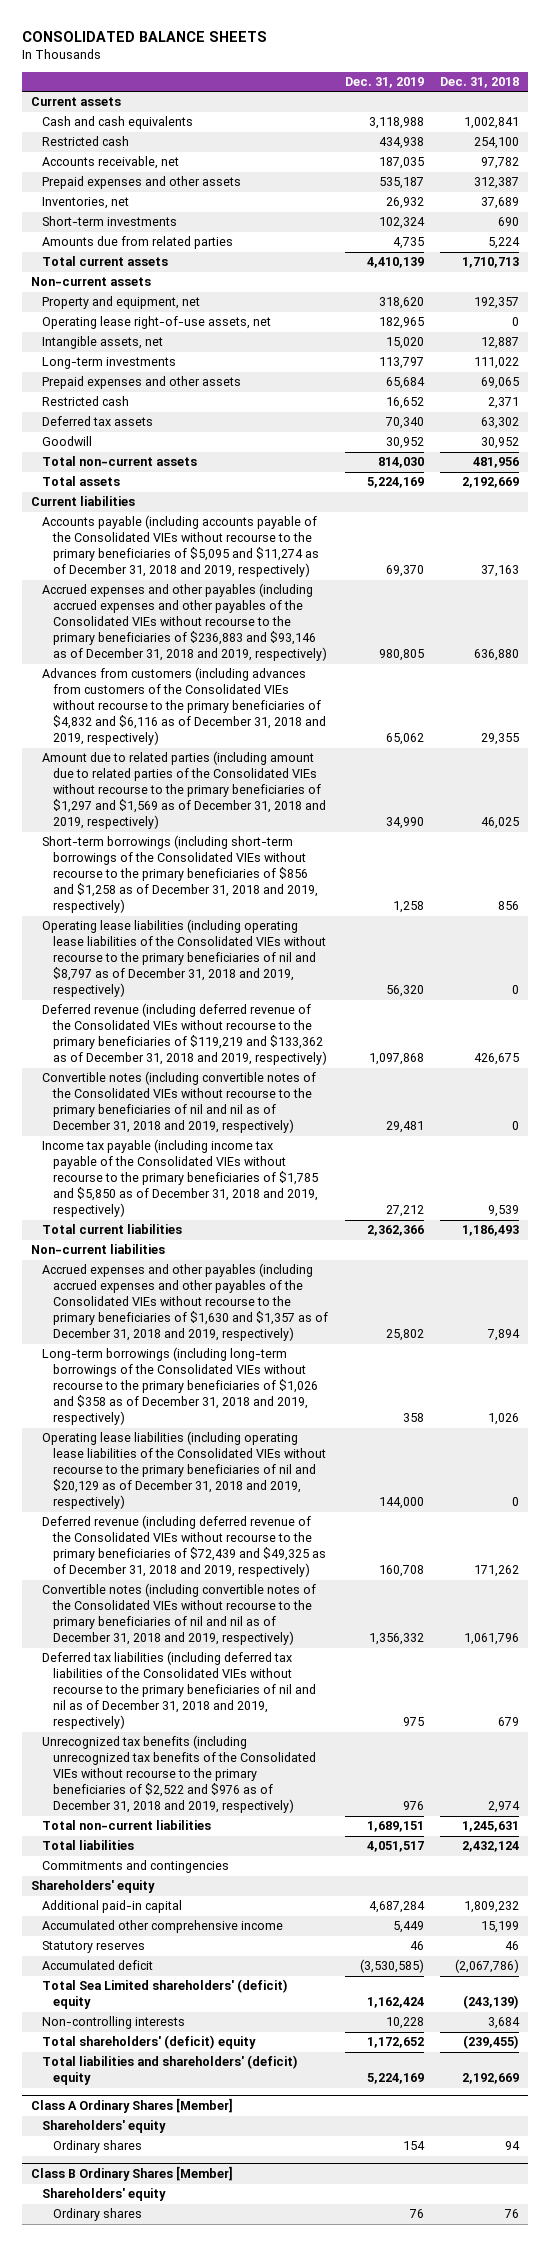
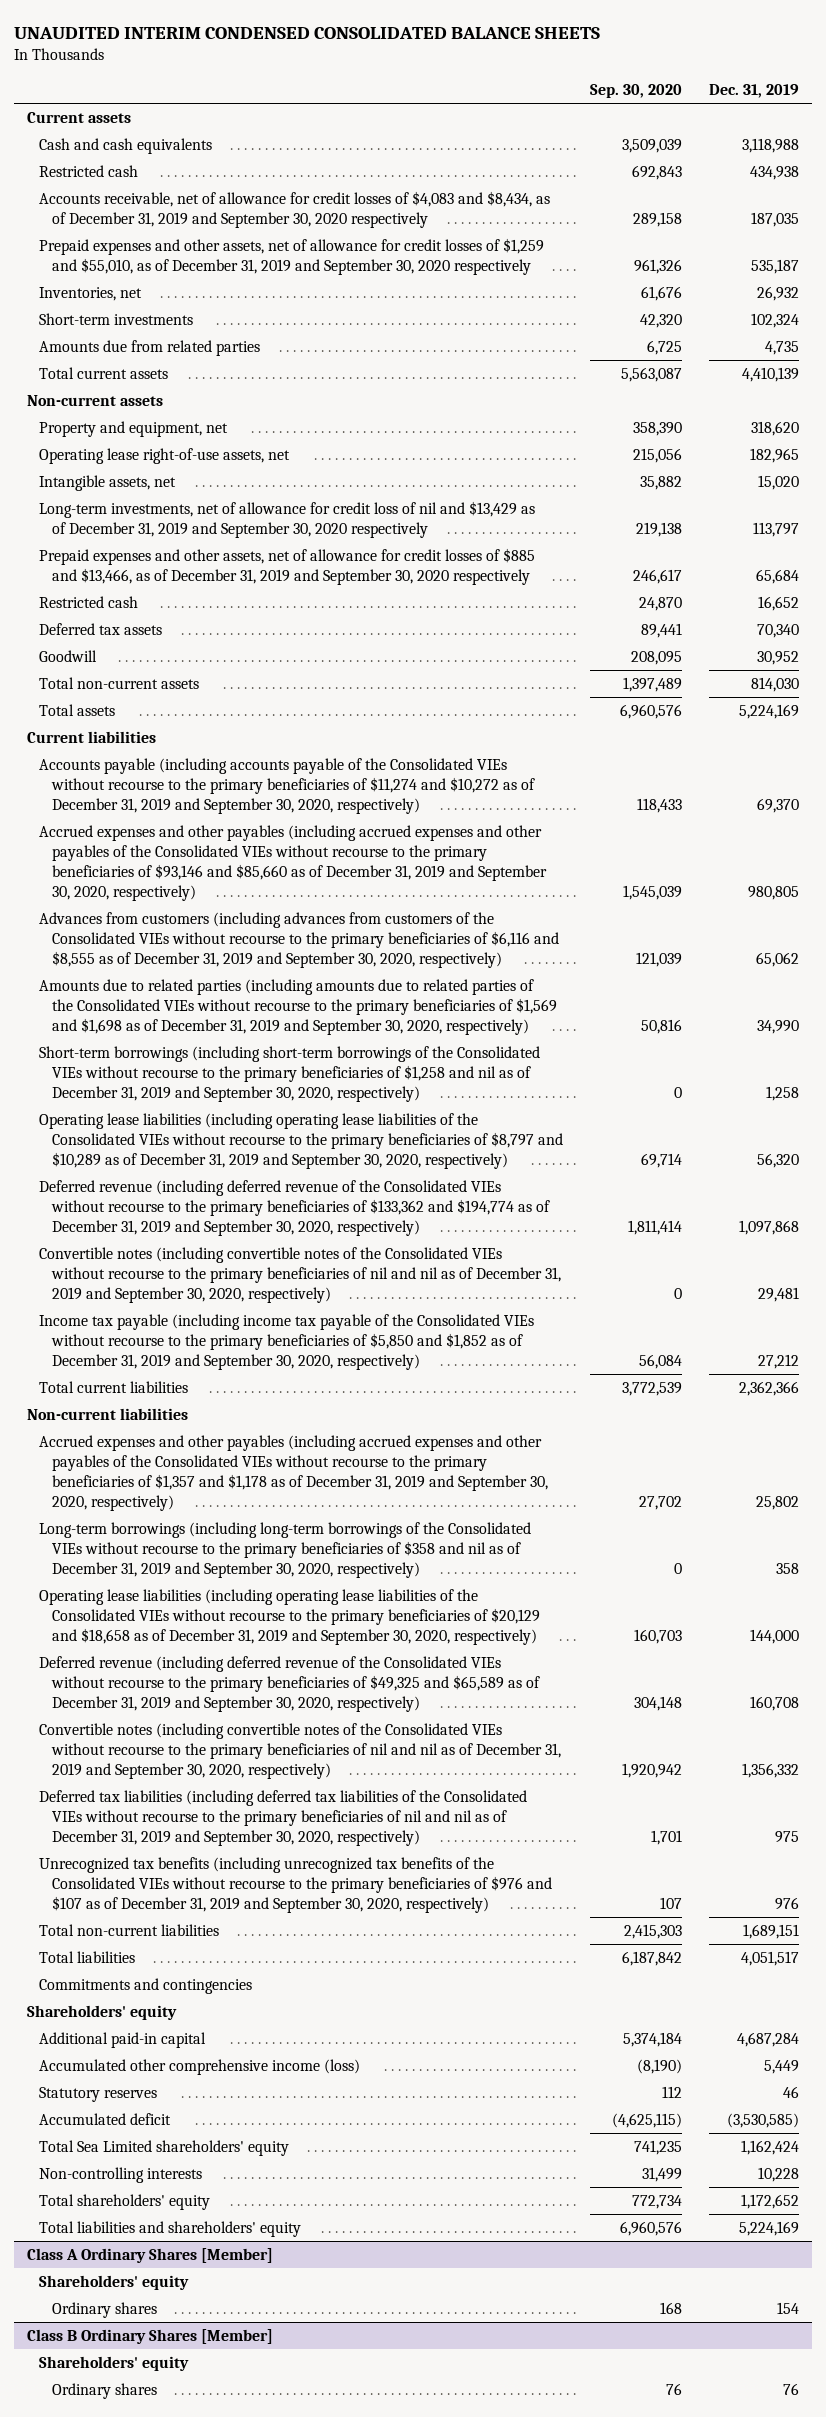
- CONSOLIDATED BALANCE SHEETS
+ UNAUDITED INTERIM CONDENSED CONSOLIDATED BALANCE SHEETS
- | Dec. 31, 2019 | Dec. 31, 2018
+ | Sep. 30, 2020 | Dec. 31, 2019
- Accounts receivable, net | 187,035 | 97,782
- Prepaid expenses and other assets | 535,187 | 312,387
+ Accounts receivable, net of allowance for credit losses of $4,083 and $8,434, as of December 31, 2019 and September 30, 2020 respectively | 289,158 | 187,035
+ Prepaid expenses and other assets, net of allowance for credit losses of $1,259 and $55,010, as of December 31, 2019 and September 30, 2020 respectively | 961,326 | 535,187
- Long-term investments | 113,797 | 111,022
- Prepaid expenses and other assets | 65,684 | 69,065
+ Long-term investments, net of allowance for credit loss of nil and $13,429 as of December 31, 2019 and September 30, 2020 respectively | 219,138 | 113,797
+ Prepaid expenses and other assets, net of allowance for credit losses of $885 and $13,466, as of December 31, 2019 and September 30, 2020 respectively | 246,617 | 65,684
- Accounts payable (including accounts payable of the Consolidated VIEs without recourse to the primary beneficiaries of $5,095 and $11,274 as of December 31, 2018 and 2019, respectively) | 69,370 | 37,163
- Accrued expenses and other payables (including accrued expenses and other payables of the Consolidated VIEs without recourse to the primary beneficiaries of $236,883 and $93,146 as of December 31, 2018 and 2019, respectively) | 980,805 | 636,880
- Advances from customers (including advances from customers of the Consolidated VIEs without recourse to the primary beneficiaries of $4,832 and $6,116 as of December 31, 2018 and 2019, respectively) | 65,062 | 29,355
- Amount due to related parties (including amount due to related parties of the Consolidated VIEs without recourse to the primary beneficiaries of $1,297 and $1,569 as of December 31, 2018 and 2019, respectively) | 34,990 | 46,025
- Short-term borrowings (including short-term borrowings of the Consolidated VIEs without recourse to the primary beneficiaries of $856 and $1,258 as of December 31, 2018 and 2019, respectively) | 1,258 | 856
- Operating lease liabilities (including operating lease liabilities of the Consolidated VIEs without recourse to the primary beneficiaries of nil and $8,797 as of December 31, 2018 and 2019, respectively) | 56,320 | 0
- Deferred revenue (including deferred revenue of the Consolidated VIEs without recourse to the primary beneficiaries of $119,219 and $133,362 as of December 31, 2018 and 2019, respectively) | 1,097,868 | 426,675
- Convertible notes (including convertible notes of the Consolidated VIEs without recourse to the primary beneficiaries of nil and nil as of December 31, 2018 and 2019, respectively) | 29,481 | 0
- Income tax payable (including income tax payable of the Consolidated VIEs without recourse to the primary beneficiaries of $1,785 and $5,850 as of December 31, 2018 and 2019, respectively) | 27,212 | 9,539
+ Accounts payable (including accounts payable of the Consolidated VIEs without recourse to the primary beneficiaries of $11,274 and $10,272 as of December 31, 2019 and September 30, 2020, respectively) | 118,433 | 69,370
+ Accrued expenses and other payables (including accrued expenses and other payables of the Consolidated VIEs without recourse to the primary beneficiaries of $93,146 and $85,660 as of December 31, 2019 and September 30, 2020, respectively) | 1,545,039 | 980,805
+ Advances from customers (including advances from customers of the Consolidated VIEs without recourse to the primary beneficiaries of $6,116 and $8,555 as of December 31, 2019 and September 30, 2020, respectively) | 121,039 | 65,062
+ Amounts due to related parties (including amounts due to related parties of the Consolidated VIEs without recourse to the primary beneficiaries of $1,569 and $1,698 as of December 31, 2019 and September 30, 2020, respectively) | 50,816 | 34,990
+ Short-term borrowings (including short-term borrowings of the Consolidated VIEs without recourse to the primary beneficiaries of $1,258 and nil as of December 31, 2019 and September 30, 2020, respectively) | 0 | 1,258
+ Operating lease liabilities (including operating lease liabilities of the Consolidated VIEs without recourse to the primary beneficiaries of $8,797 and $10,289 as of December 31, 2019 and September 30, 2020, respectively) | 69,714 | 56,320
+ Deferred revenue (including deferred revenue of the Consolidated VIEs without recourse to the primary beneficiaries of $133,362 and $194,774 as of December 31, 2019 and September 30, 2020, respectively) | 1,811,414 | 1,097,868
+ Convertible notes (including convertible notes of the Consolidated VIEs without recourse to the primary beneficiaries of nil and nil as of December 31, 2019 and September 30, 2020, respectively) | 0 | 29,481
+ Income tax payable (including income tax payable of the Consolidated VIEs without recourse to the primary beneficiaries of $5,850 and $1,852 as of December 31, 2019 and September 30, 2020, respectively) | 56,084 | 27,212
- Accrued expenses and other payables (including accrued expenses and other payables of the Consolidated VIEs without recourse to the primary beneficiaries of $1,630 and $1,357 as of December 31, 2018 and 2019, respectively) | 25,802 | 7,894
- Long-term borrowings (including long-term borrowings of the Consolidated VIEs without recourse to the primary beneficiaries of $1,026 and $358 as of December 31, 2018 and 2019, respectively) | 358 | 1,026
- Operating lease liabilities (including operating lease liabilities of the Consolidated VIEs without recourse to the primary beneficiaries of nil and $20,129 as of December 31, 2018 and 2019, respectively) | 144,000 | 0
- Deferred revenue (including deferred revenue of the Consolidated VIEs without recourse to the primary beneficiaries of $72,439 and $49,325 as of December 31, 2018 and 2019, respectively) | 160,708 | 171,262
- Convertible notes (including convertible notes of the Consolidated VIEs without recourse to the primary beneficiaries of nil and nil as of December 31, 2018 and 2019, respectively) | 1,356,332 | 1,061,796
- Deferred tax liabilities (including deferred tax liabilities of the Consolidated VIEs without recourse to the primary beneficiaries of nil and nil as of December 31, 2018 and 2019, respectively) | 975 | 679
- Unrecognized tax benefits (including unrecognized tax benefits of the Consolidated VIEs without recourse to the primary beneficiaries of $2,522 and $976 as of December 31, 2018 and 2019, respectively) | 976 | 2,974
+ Accrued expenses and other payables (including accrued expenses and other payables of the Consolidated VIEs without recourse to the primary beneficiaries of $1,357 and $1,178 as of December 31, 2019 and September 30, 2020, respectively) | 27,702 | 25,802
+ Long-term borrowings (including long-term borrowings of the Consolidated VIEs without recourse to the primary beneficiaries of $358 and nil as of December 31, 2019 and September 30, 2020, respectively) | 0 | 358
+ Operating lease liabilities (including operating lease liabilities of the Consolidated VIEs without recourse to the primary beneficiaries of $20,129 and $18,658 as of December 31, 2019 and September 30, 2020, respectively) | 160,703 | 144,000
+ Deferred revenue (including deferred revenue of the Consolidated VIEs without recourse to the primary beneficiaries of $49,325 and $65,589 as of December 31, 2019 and September 30, 2020, respectively) | 304,148 | 160,708
+ Convertible notes (including convertible notes of the Consolidated VIEs without recourse to the primary beneficiaries of nil and nil as of December 31, 2019 and September 30, 2020, respectively) | 1,920,942 | 1,356,332
+ Deferred tax liabilities (including deferred tax liabilities of the Consolidated VIEs without recourse to the primary beneficiaries of nil and nil as of December 31, 2019 and September 30, 2020, respectively) | 1,701 | 975
+ Unrecognized tax benefits (including unrecognized tax benefits of the Consolidated VIEs without recourse to the primary beneficiaries of $976 and $107 as of December 31, 2019 and September 30, 2020, respectively) | 107 | 976
- Accumulated other comprehensive income | 5,449 | 15,199
+ Accumulated other comprehensive income (loss) | (8,190) | 5,449
- Total Sea Limited shareholders' (deficit) equity | 1,162,424 | (243,139)
+ Total Sea Limited shareholders' equity | 741,235 | 1,162,424
- Total shareholders' (deficit) equity | 1,172,652 | (239,455)
- Total liabilities and shareholders' (deficit) equity | 5,224,169 | 2,192,669
+ Total shareholders' equity | 772,734 | 1,172,652
+ Total liabilities and shareholders' equity | 6,960,576 | 5,224,169

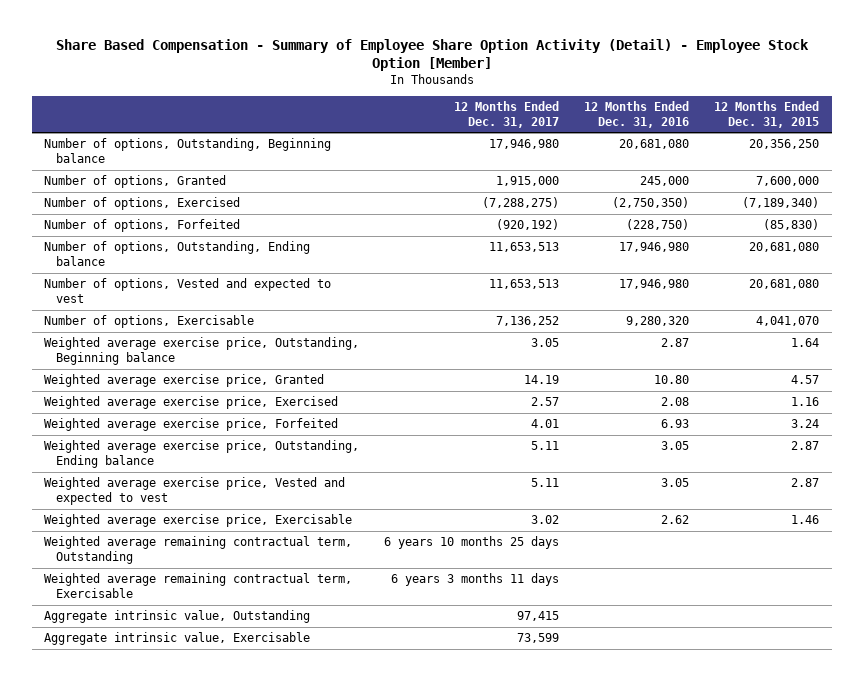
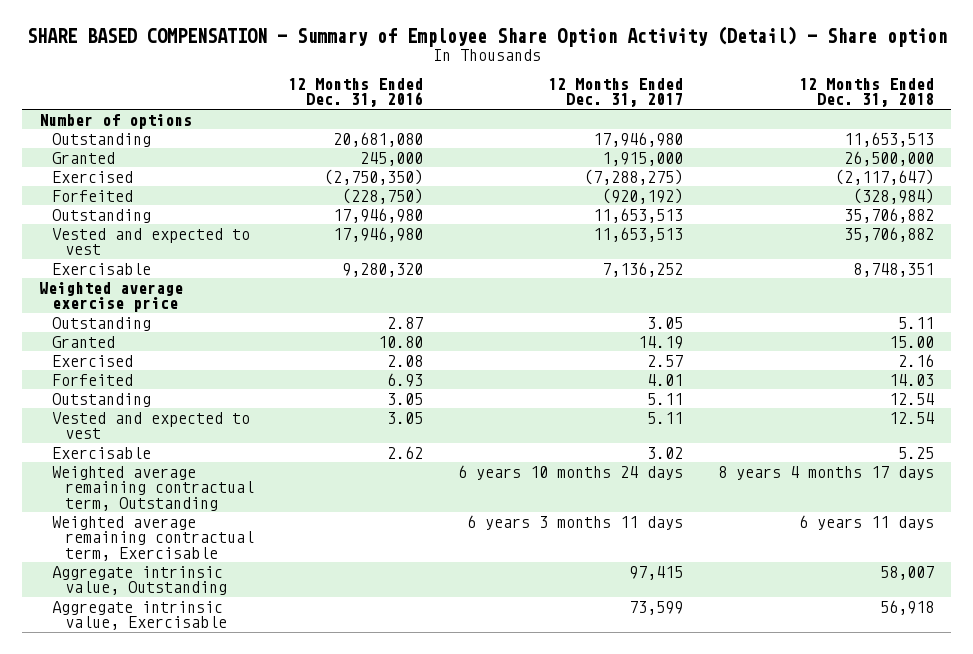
- Share Based Compensation - Summary of Employee Share Option Activity (Detail) - Employee Stock Option [Member]
+ SHARE BASED COMPENSATION - Summary of Employee Share Option Activity (Detail) - Share option
- | 12 Months Ended Dec. 31, 2017 | 12 Months Ended Dec. 31, 2016 | 12 Months Ended Dec. 31, 2015
+ | 12 Months Ended Dec. 31, 2016 | 12 Months Ended Dec. 31, 2017 | 12 Months Ended Dec. 31, 2018
- Number of options, Outstanding, Beginning balance | 17,946,980 | 20,681,080 | 20,356,250
- Number of options, Granted | 1,915,000 | 245,000 | 7,600,000
- Number of options, Exercised | (7,288,275) | (2,750,350) | (7,189,340)
- Number of options, Forfeited | (920,192) | (228,750) | (85,830)
- Number of options, Outstanding, Ending balance | 11,653,513 | 17,946,980 | 20,681,080
- Number of options, Vested and expected to vest | 11,653,513 | 17,946,980 | 20,681,080
- Number of options, Exercisable | 7,136,252 | 9,280,320 | 4,041,070
- Weighted average exercise price, Outstanding, Beginning balance | 3.05 | 2.87 | 1.64
- Weighted average exercise price, Granted | 14.19 | 10.80 | 4.57
- Weighted average exercise price, Exercised | 2.57 | 2.08 | 1.16
- Weighted average exercise price, Forfeited | 4.01 | 6.93 | 3.24
- Weighted average exercise price, Outstanding, Ending balance | 5.11 | 3.05 | 2.87
- Weighted average exercise price, Vested and expected to vest | 5.11 | 3.05 | 2.87
- Weighted average exercise price, Exercisable | 3.02 | 2.62 | 1.46
- Weighted average remaining contractual term, Outstanding | 6 years 10 months 25 days | |
+ Number of options
+ Outstanding | 20,681,080 | 17,946,980 | 11,653,513
+ Granted | 245,000 | 1,915,000 | 26,500,000
+ Exercised | (2,750,350) | (7,288,275) | (2,117,647)
+ Forfeited | (228,750) | (920,192) | (328,984)
+ Outstanding | 17,946,980 | 11,653,513 | 35,706,882
+ Vested and expected to vest | 17,946,980 | 11,653,513 | 35,706,882
+ Exercisable | 9,280,320 | 7,136,252 | 8,748,351
+ Weighted average exercise price
+ Outstanding | 2.87 | 3.05 | 5.11
+ Granted | 10.80 | 14.19 | 15.00
+ Exercised | 2.08 | 2.57 | 2.16
+ Forfeited | 6.93 | 4.01 | 14.03
+ Outstanding | 3.05 | 5.11 | 12.54
+ Vested and expected to vest | 3.05 | 5.11 | 12.54
+ Exercisable | 2.62 | 3.02 | 5.25
+ Weighted average remaining contractual term, Outstanding | | 6 years 10 months 24 days | 8 years 4 months 17 days

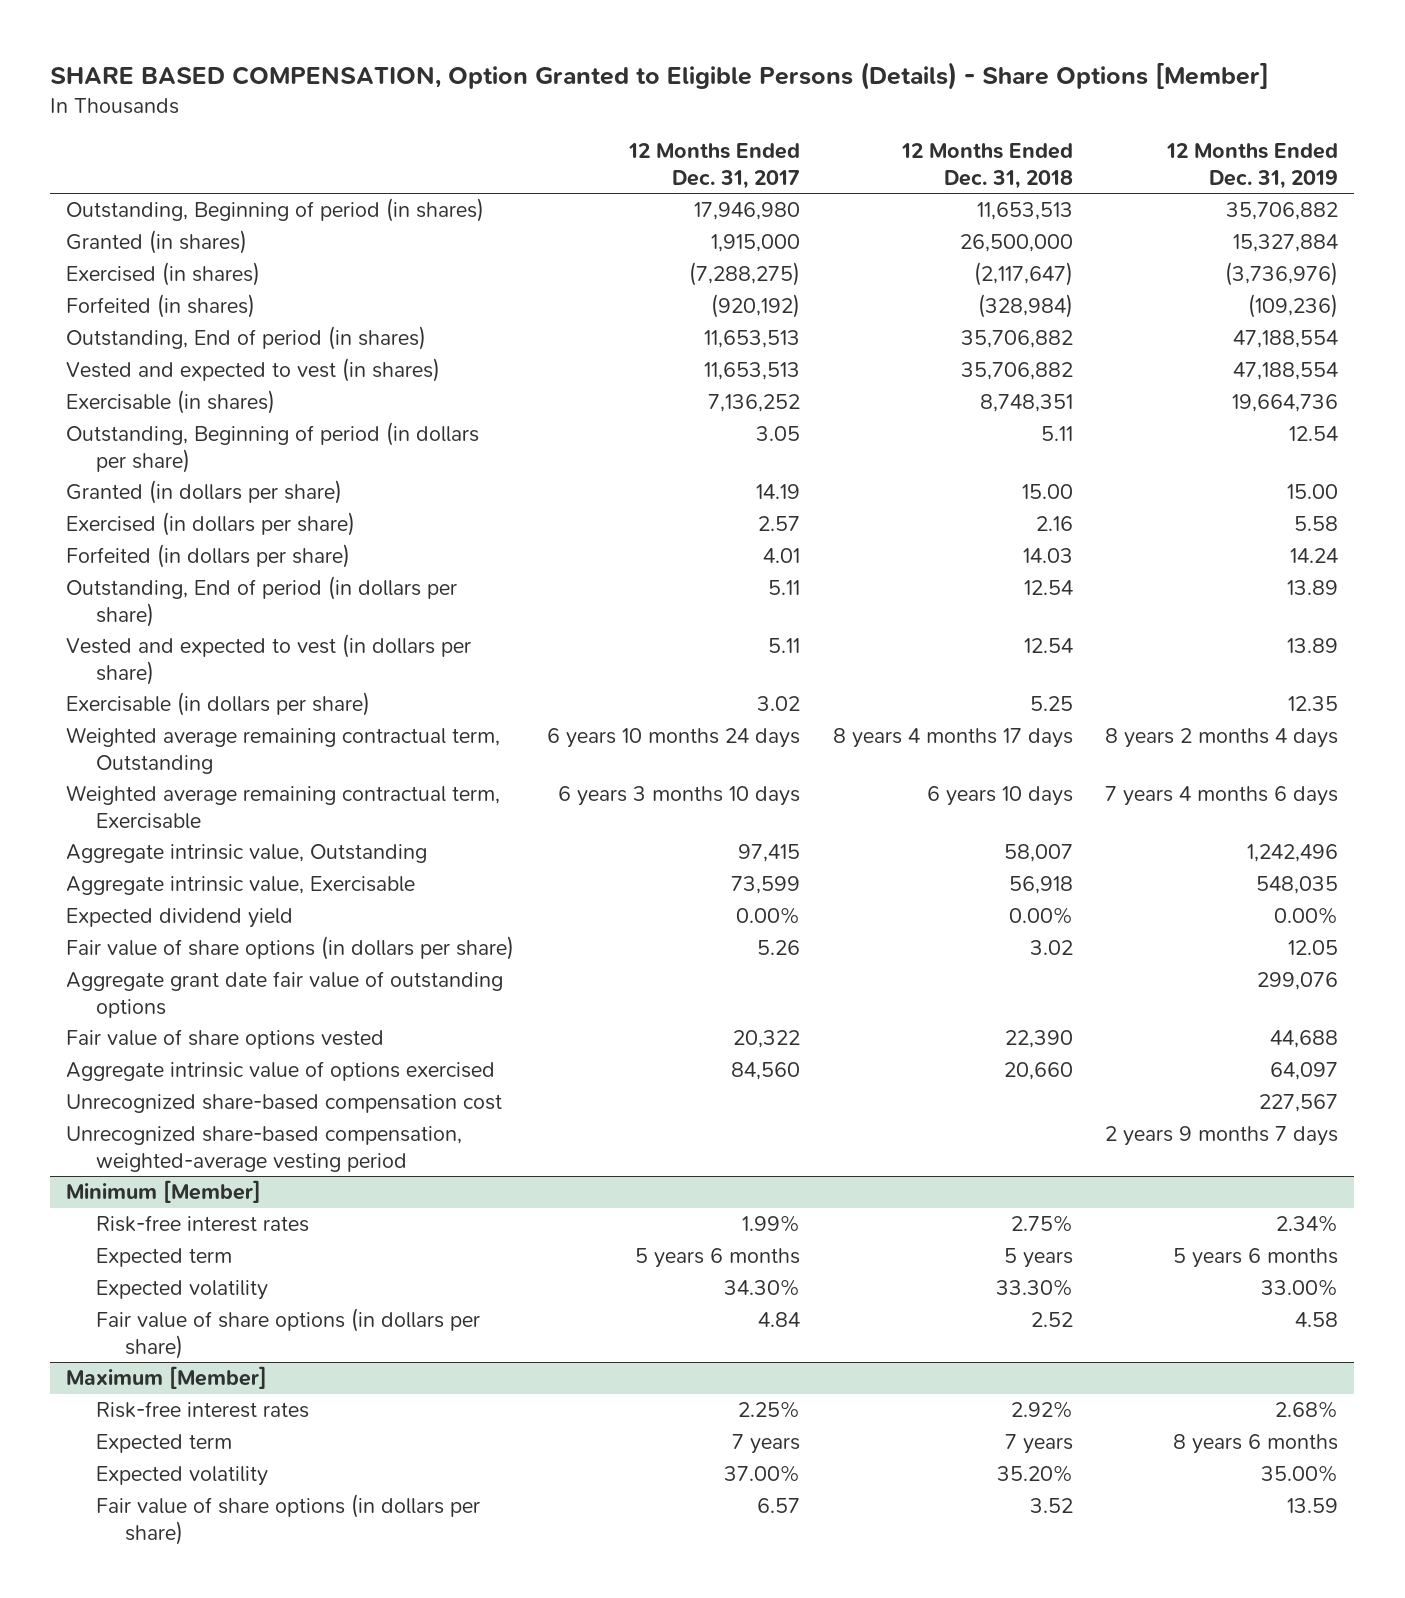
- SHARE BASED COMPENSATION - Summary of Employee Share Option Activity (Detail) - Share option
+ SHARE BASED COMPENSATION, Option Granted to Eligible Persons (Details) - Share Options [Member]
- | 12 Months Ended Dec. 31, 2016 | 12 Months Ended Dec. 31, 2017 | 12 Months Ended Dec. 31, 2018
+ | 12 Months Ended Dec. 31, 2017 | 12 Months Ended Dec. 31, 2018 | 12 Months Ended Dec. 31, 2019
- Number of options
- Outstanding | 20,681,080 | 17,946,980 | 11,653,513
- Granted | 245,000 | 1,915,000 | 26,500,000
- Exercised | (2,750,350) | (7,288,275) | (2,117,647)
- Forfeited | (228,750) | (920,192) | (328,984)
- Outstanding | 17,946,980 | 11,653,513 | 35,706,882
- Vested and expected to vest | 17,946,980 | 11,653,513 | 35,706,882
- Exercisable | 9,280,320 | 7,136,252 | 8,748,351
- Weighted average exercise price
- Outstanding | 2.87 | 3.05 | 5.11
- Granted | 10.80 | 14.19 | 15.00
- Exercised | 2.08 | 2.57 | 2.16
- Forfeited | 6.93 | 4.01 | 14.03
- Outstanding | 3.05 | 5.11 | 12.54
- Vested and expected to vest | 3.05 | 5.11 | 12.54
- Exercisable | 2.62 | 3.02 | 5.25
+ Outstanding, Beginning of period (in shares) | 17,946,980 | 11,653,513 | 35,706,882
+ Granted (in shares) | 1,915,000 | 26,500,000 | 15,327,884
+ Exercised (in shares) | (7,288,275) | (2,117,647) | (3,736,976)
+ Forfeited (in shares) | (920,192) | (328,984) | (109,236)
+ Outstanding, End of period (in shares) | 11,653,513 | 35,706,882 | 47,188,554
+ Vested and expected to vest (in shares) | 11,653,513 | 35,706,882 | 47,188,554
+ Exercisable (in shares) | 7,136,252 | 8,748,351 | 19,664,736
+ Outstanding, Beginning of period (in dollars per share) | 3.05 | 5.11 | 12.54
+ Granted (in dollars per share) | 14.19 | 15.00 | 15.00
+ Exercised (in dollars per share) | 2.57 | 2.16 | 5.58
+ Forfeited (in dollars per share) | 4.01 | 14.03 | 14.24
+ Outstanding, End of period (in dollars per share) | 5.11 | 12.54 | 13.89
+ Vested and expected to vest (in dollars per share) | 5.11 | 12.54 | 13.89
+ Exercisable (in dollars per share) | 3.02 | 5.25 | 12.35
- Weighted average remaining contractual term, Exercisable | | 6 years 3 months 11 days | 6 years 11 days
+ Weighted average remaining contractual term, Exercisable | 6 years 3 months 10 days | 6 years 10 days | 7 years 4 months 6 days
+ Expected dividend yield | 0.00% | 0.00% | 0.00%
+ Fair value of share options (in dollars per share) | 5.26 | 3.02 | 12.05
+ Aggregate grant date fair value of outstanding options | | | 299,076
+ Fair value of share options vested | 20,322 | 22,390 | 44,688
+ Aggregate intrinsic value of options exercised | 84,560 | 20,660 | 64,097
+ Unrecognized share-based compensation cost | | | 227,567
+ Unrecognized share-based compensation, weighted-average vesting period | | | 2 years 9 months 7 days
+ Minimum [Member]
+ Risk-free interest rates | 1.99% | 2.75% | 2.34%
+ Expected term | 5 years 6 months | 5 years | 5 years 6 months
+ Expected volatility | 34.30% | 33.30% | 33.00%
+ Fair value of share options (in dollars per share) | 4.84 | 2.52 | 4.58
+ Maximum [Member]
+ Risk-free interest rates | 2.25% | 2.92% | 2.68%
+ Expected term | 7 years | 7 years | 8 years 6 months
+ Expected volatility | 37.00% | 35.20% | 35.00%
+ Fair value of share options (in dollars per share) | 6.57 | 3.52 | 13.59

